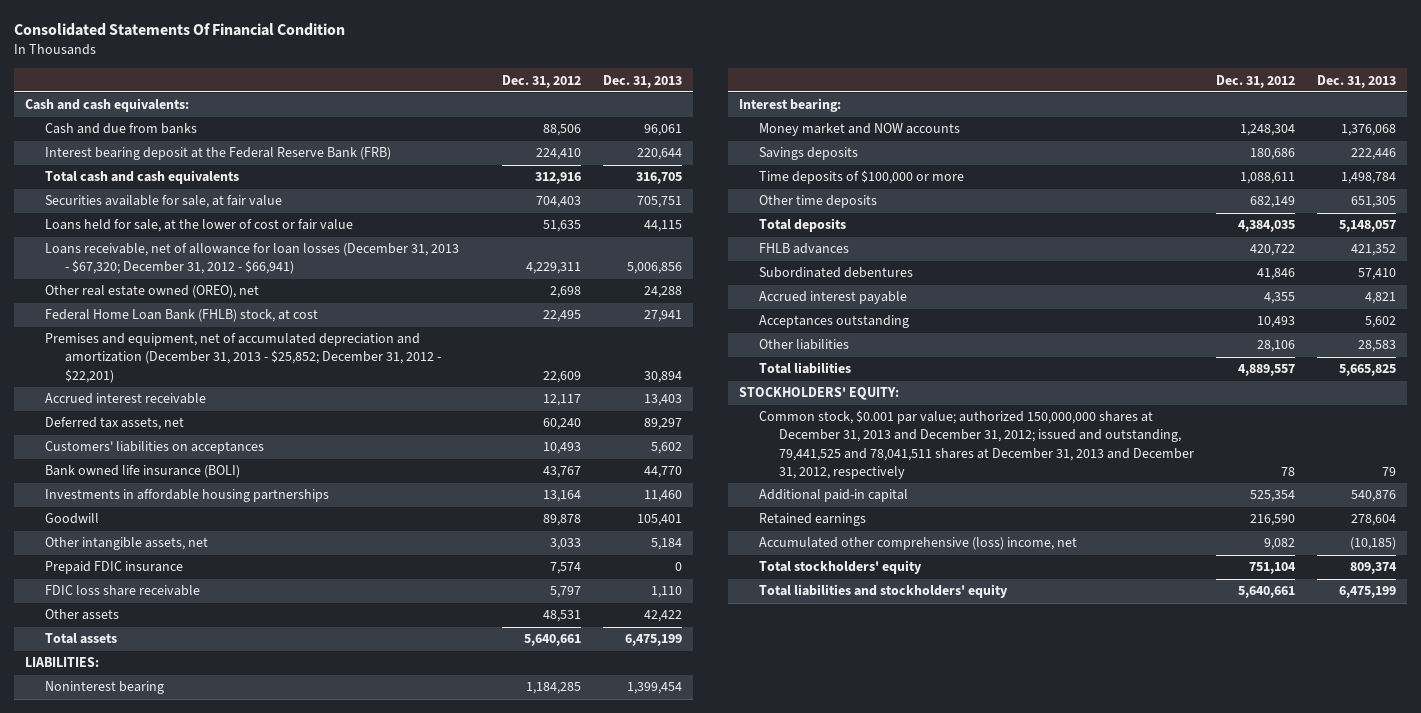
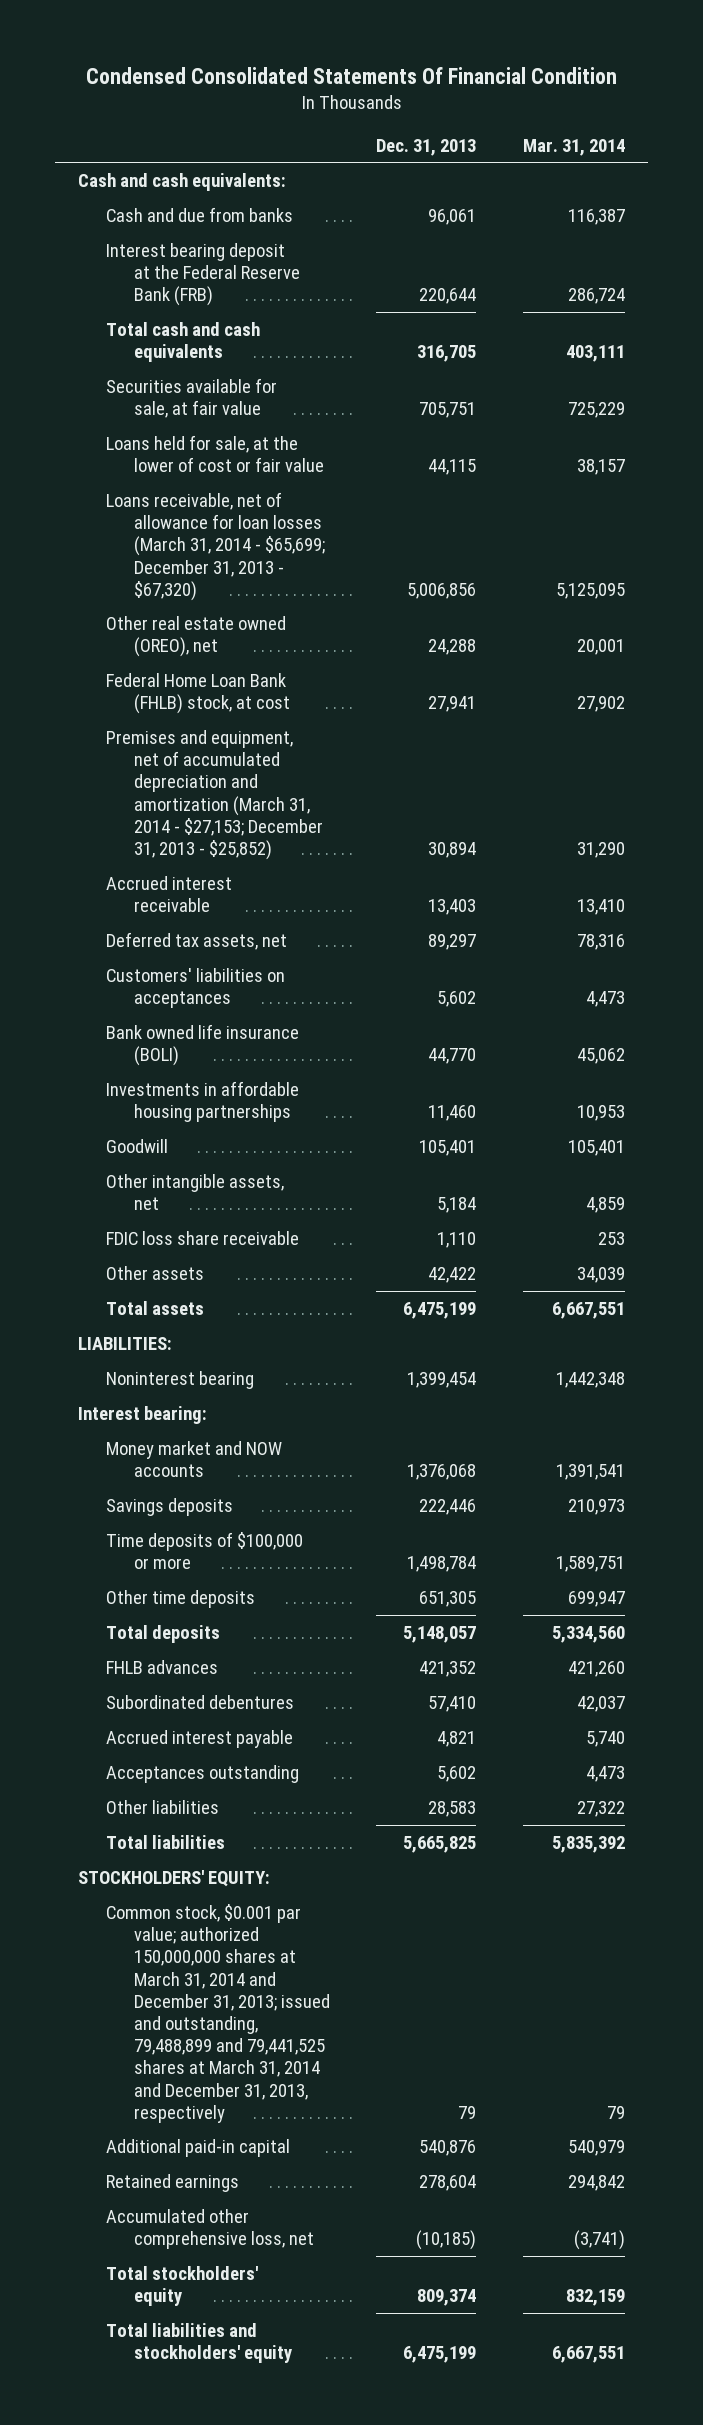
- Consolidated Statements Of Financial Condition
+ Condensed Consolidated Statements Of Financial Condition
- | Dec. 31, 2012 | Dec. 31, 2013
+ | Dec. 31, 2013 | Mar. 31, 2014
- Loans receivable, net of allowance for loan losses (December 31, 2013 - $67,320; December 31, 2012 - $66,941) | 4,229,311 | 5,006,856
+ Loans receivable, net of allowance for loan losses (March 31, 2014 - $65,699; December 31, 2013 - $67,320) | 5,006,856 | 5,125,095
- Premises and equipment, net of accumulated depreciation and amortization (December 31, 2013 - $25,852; December 31, 2012 - $22,201) | 22,609 | 30,894
+ Premises and equipment, net of accumulated depreciation and amortization (March 31, 2014 - $27,153; December 31, 2013 - $25,852) | 30,894 | 31,290
- Prepaid FDIC insurance | 7,574 | 0
- Common stock, $0.001 par value; authorized 150,000,000 shares at December 31, 2013 and December 31, 2012; issued and outstanding, 79,441,525 and 78,041,511 shares at December 31, 2013 and December 31, 2012, respectively | 78 | 79
+ Common stock, $0.001 par value; authorized 150,000,000 shares at March 31, 2014 and December 31, 2013; issued and outstanding, 79,488,899 and 79,441,525 shares at March 31, 2014 and December 31, 2013, respectively | 79 | 79
- Accumulated other comprehensive (loss) income, net | 9,082 | (10,185)
+ Accumulated other comprehensive loss, net | (10,185) | (3,741)

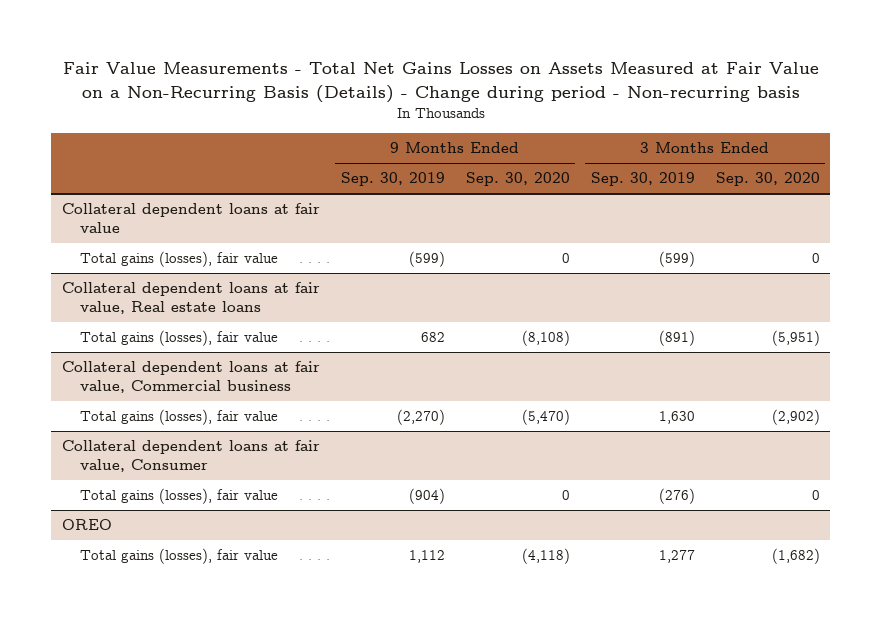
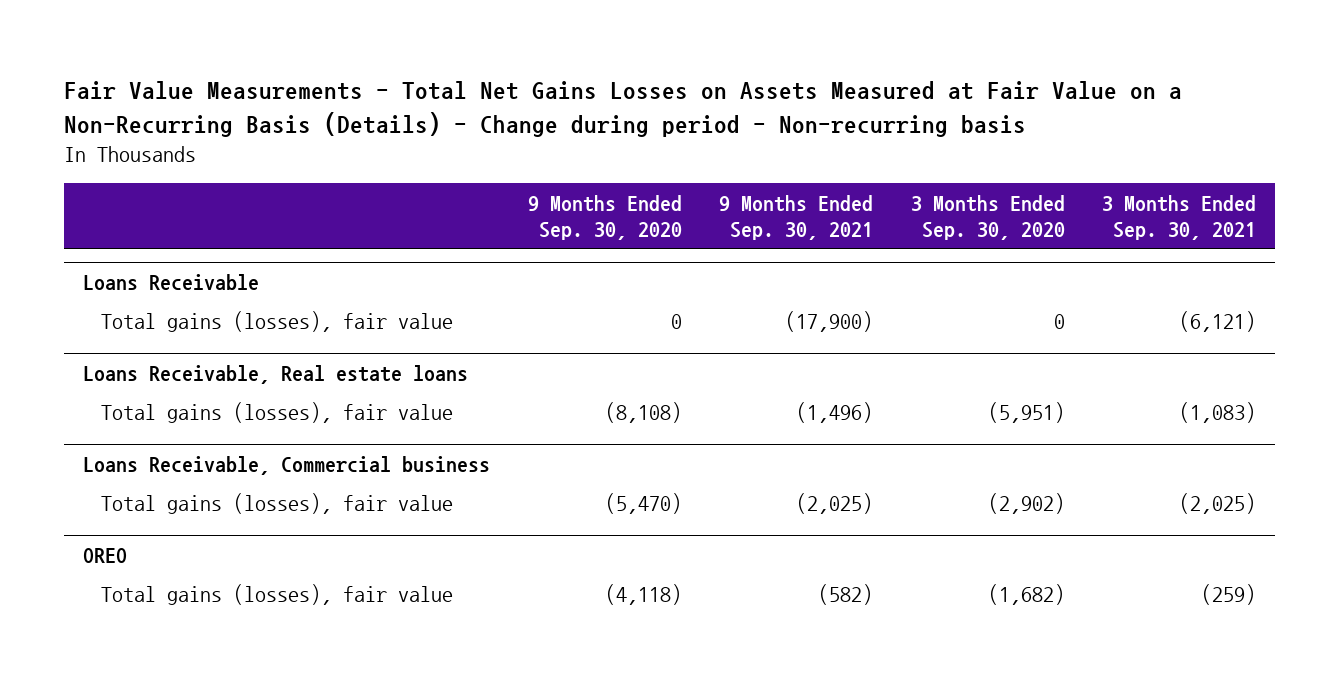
- | 9 Months Ended Sep. 30, 2019 | 9 Months Ended Sep. 30, 2020 | 3 Months Ended Sep. 30, 2019 | 3 Months Ended Sep. 30, 2020
+ | 9 Months Ended Sep. 30, 2020 | 9 Months Ended Sep. 30, 2021 | 3 Months Ended Sep. 30, 2020 | 3 Months Ended Sep. 30, 2021
- Collateral dependent loans at fair value
+ Loans Receivable
- Collateral dependent loans at fair value, Real estate loans
+ Loans Receivable, Real estate loans
- Collateral dependent loans at fair value, Commercial business
+ Loans Receivable, Commercial business
- Collateral dependent loans at fair value, Consumer
- Total gains (losses), fair value | (904) | 0 | (276) | 0

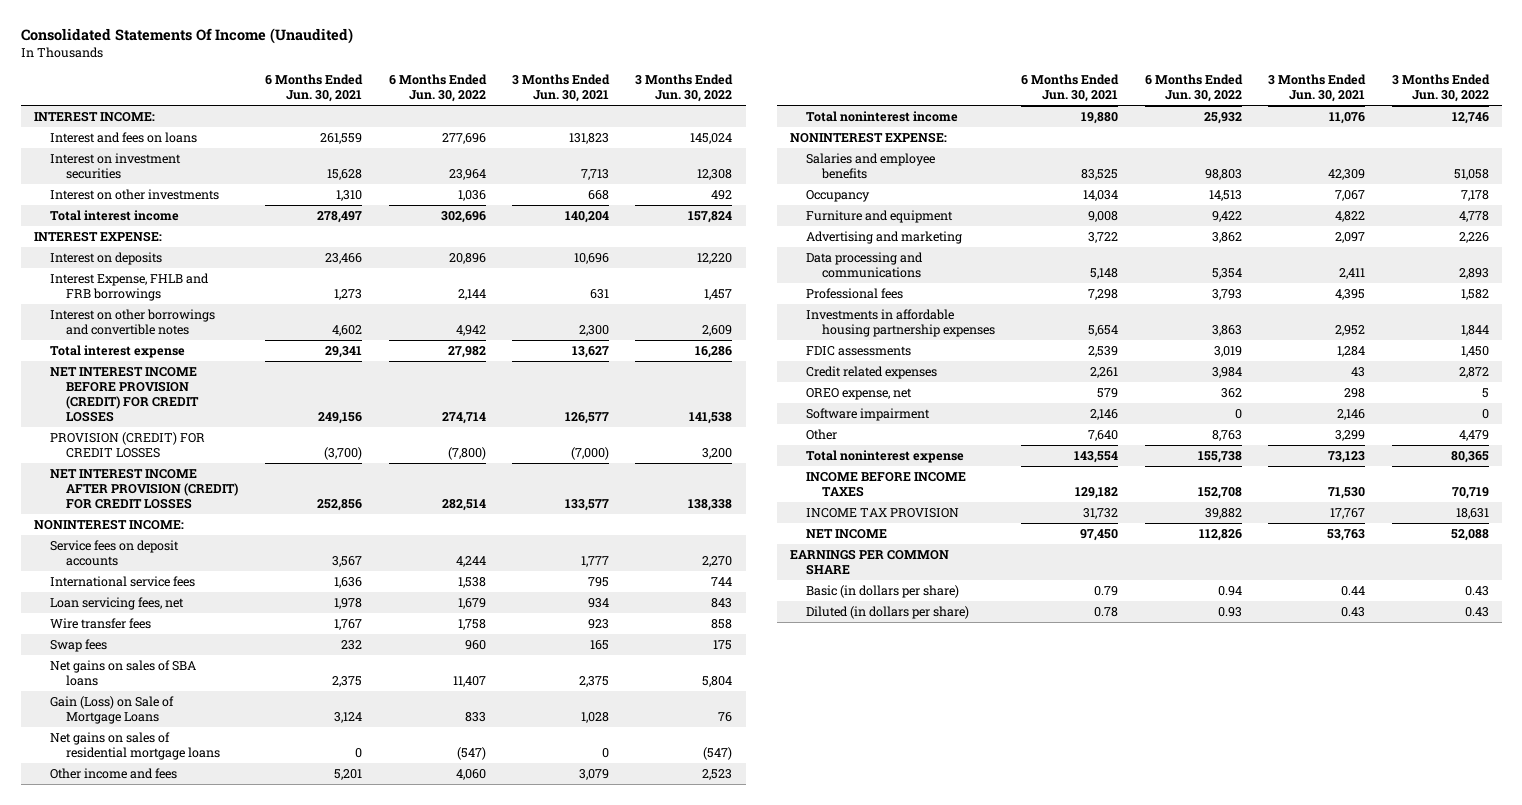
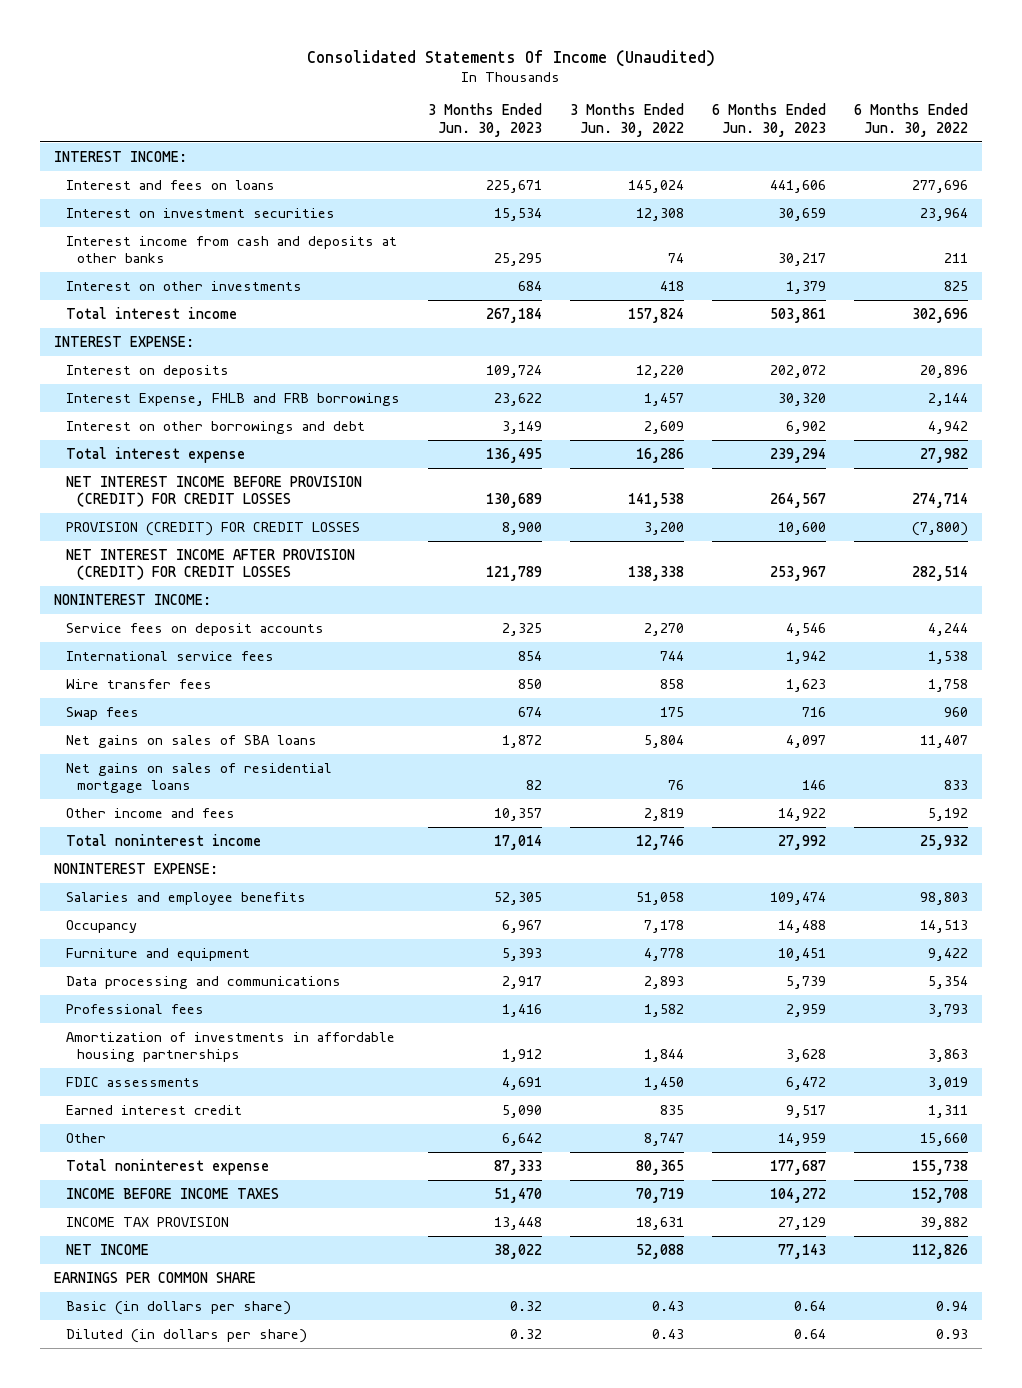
- | 6 Months Ended Jun. 30, 2021 | 6 Months Ended Jun. 30, 2022 | 3 Months Ended Jun. 30, 2021 | 3 Months Ended Jun. 30, 2022
+ | 3 Months Ended Jun. 30, 2023 | 3 Months Ended Jun. 30, 2022 | 6 Months Ended Jun. 30, 2023 | 6 Months Ended Jun. 30, 2022
- Interest on other investments | 1,310 | 1,036 | 668 | 492
+ Interest income from cash and deposits at other banks | 25,295 | 74 | 30,217 | 211
+ Interest on other investments | 684 | 418 | 1,379 | 825
- Interest on other borrowings and convertible notes | 4,602 | 4,942 | 2,300 | 2,609
+ Interest on other borrowings and debt | 3,149 | 2,609 | 6,902 | 4,942
- Loan servicing fees, net | 1,978 | 1,679 | 934 | 843
- Gain (Loss) on Sale of Mortgage Loans | 3,124 | 833 | 1,028 | 76
- Net gains on sales of residential mortgage loans | 0 | (547) | 0 | (547)
- Other income and fees | 5,201 | 4,060 | 3,079 | 2,523
+ Net gains on sales of residential mortgage loans | 82 | 76 | 146 | 833
+ Other income and fees | 10,357 | 2,819 | 14,922 | 5,192
- Advertising and marketing | 3,722 | 3,862 | 2,097 | 2,226
- Investments in affordable housing partnership expenses | 5,654 | 3,863 | 2,952 | 1,844
+ Amortization of investments in affordable housing partnerships | 1,912 | 1,844 | 3,628 | 3,863
- Credit related expenses | 2,261 | 3,984 | 43 | 2,872
- OREO expense, net | 579 | 362 | 298 | 5
- Software impairment | 2,146 | 0 | 2,146 | 0
- Other | 7,640 | 8,763 | 3,299 | 4,479
+ Earned interest credit | 5,090 | 835 | 9,517 | 1,311
+ Other | 6,642 | 8,747 | 14,959 | 15,660

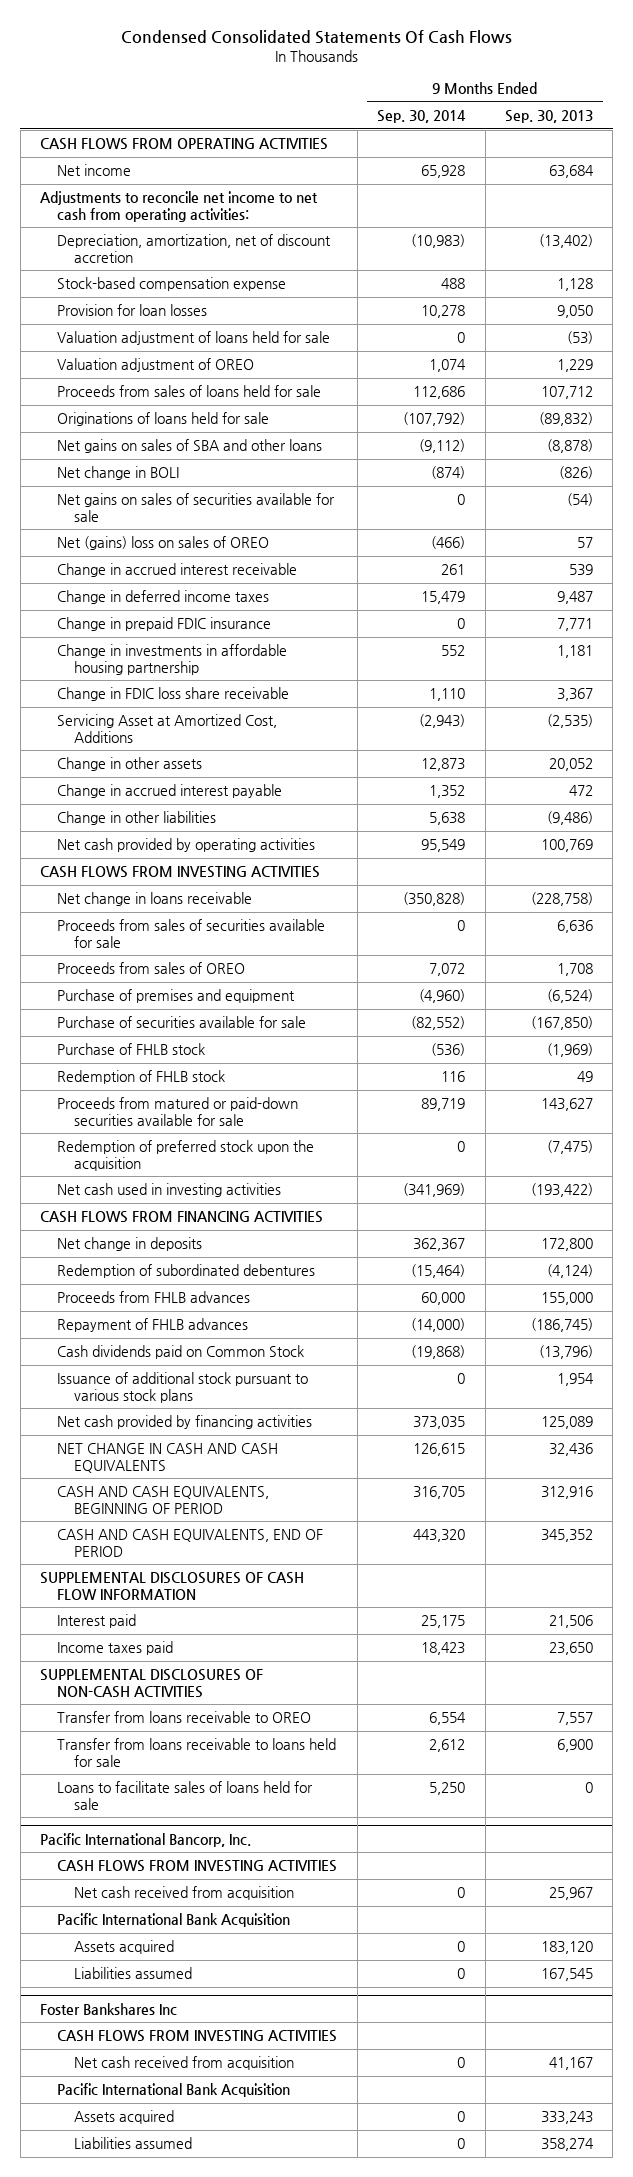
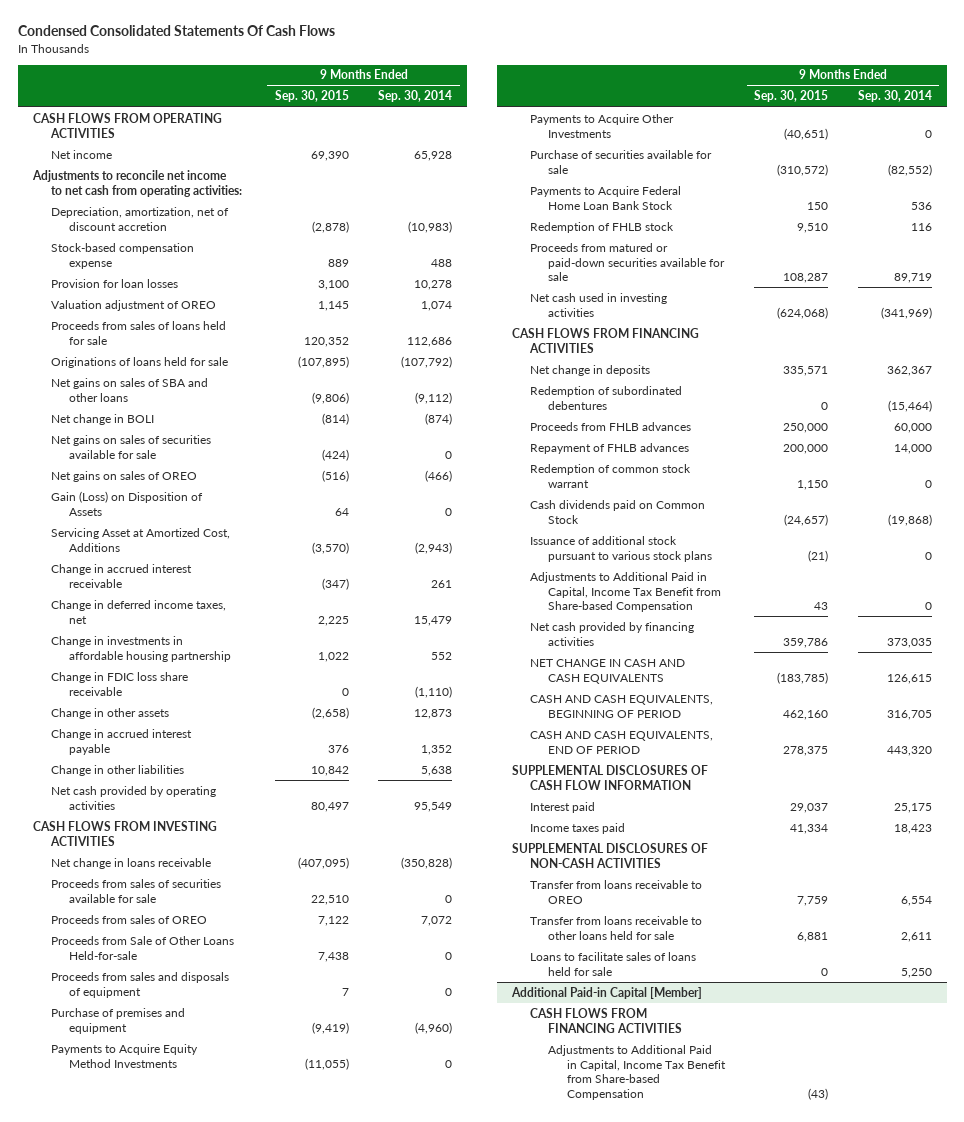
- | 9 Months Ended Sep. 30, 2014 | 9 Months Ended Sep. 30, 2013
+ | 9 Months Ended Sep. 30, 2015 | 9 Months Ended Sep. 30, 2014
- Valuation adjustment of loans held for sale | 0 | (53)
- Net (gains) loss on sales of OREO | (466) | 57
+ Net gains on sales of OREO | (516) | (466)
+ Gain (Loss) on Disposition of Assets | 64 | 0
moved up: Servicing Asset at Amortized Cost, Additions | (3,570) | (2,943)
- Change in deferred income taxes | 15,479 | 9,487
- Change in prepaid FDIC insurance | 0 | 7,771
+ Change in deferred income taxes, net | 2,225 | 15,479
- Change in FDIC loss share receivable | 1,110 | 3,367
+ Change in FDIC loss share receivable | 0 | (1,110)
+ Proceeds from Sale of Other Loans Held-for-sale | 7,438 | 0
+ Proceeds from sales and disposals of equipment | 7 | 0
+ Payments to Acquire Equity Method Investments | (11,055) | 0
+ Payments to Acquire Other Investments | (40,651) | 0
- Purchase of FHLB stock | (536) | (1,969)
+ Payments to Acquire Federal Home Loan Bank Stock | 150 | 536
- Redemption of preferred stock upon the acquisition | 0 | (7,475)
- Repayment of FHLB advances | (14,000) | (186,745)
+ Repayment of FHLB advances | 200,000 | 14,000
+ Redemption of common stock warrant | 1,150 | 0
+ Adjustments to Additional Paid in Capital, Income Tax Benefit from Share-based Compensation | 43 | 0
- Transfer from loans receivable to loans held for sale | 2,612 | 6,900
+ Transfer from loans receivable to other loans held for sale | 6,881 | 2,611
- Pacific International Bancorp, Inc.
- CASH FLOWS FROM INVESTING ACTIVITIES
- Net cash received from acquisition | 0 | 25,967
- Pacific International Bank Acquisition
- Assets acquired | 0 | 183,120
- Liabilities assumed | 0 | 167,545
- Foster Bankshares Inc
- CASH FLOWS FROM INVESTING ACTIVITIES
- Net cash received from acquisition | 0 | 41,167
- Pacific International Bank Acquisition
- Assets acquired | 0 | 333,243
- Liabilities assumed | 0 | 358,274
+ Additional Paid-in Capital [Member]
+ CASH FLOWS FROM FINANCING ACTIVITIES
+ Adjustments to Additional Paid in Capital, Income Tax Benefit from Share-based Compensation | (43) |

